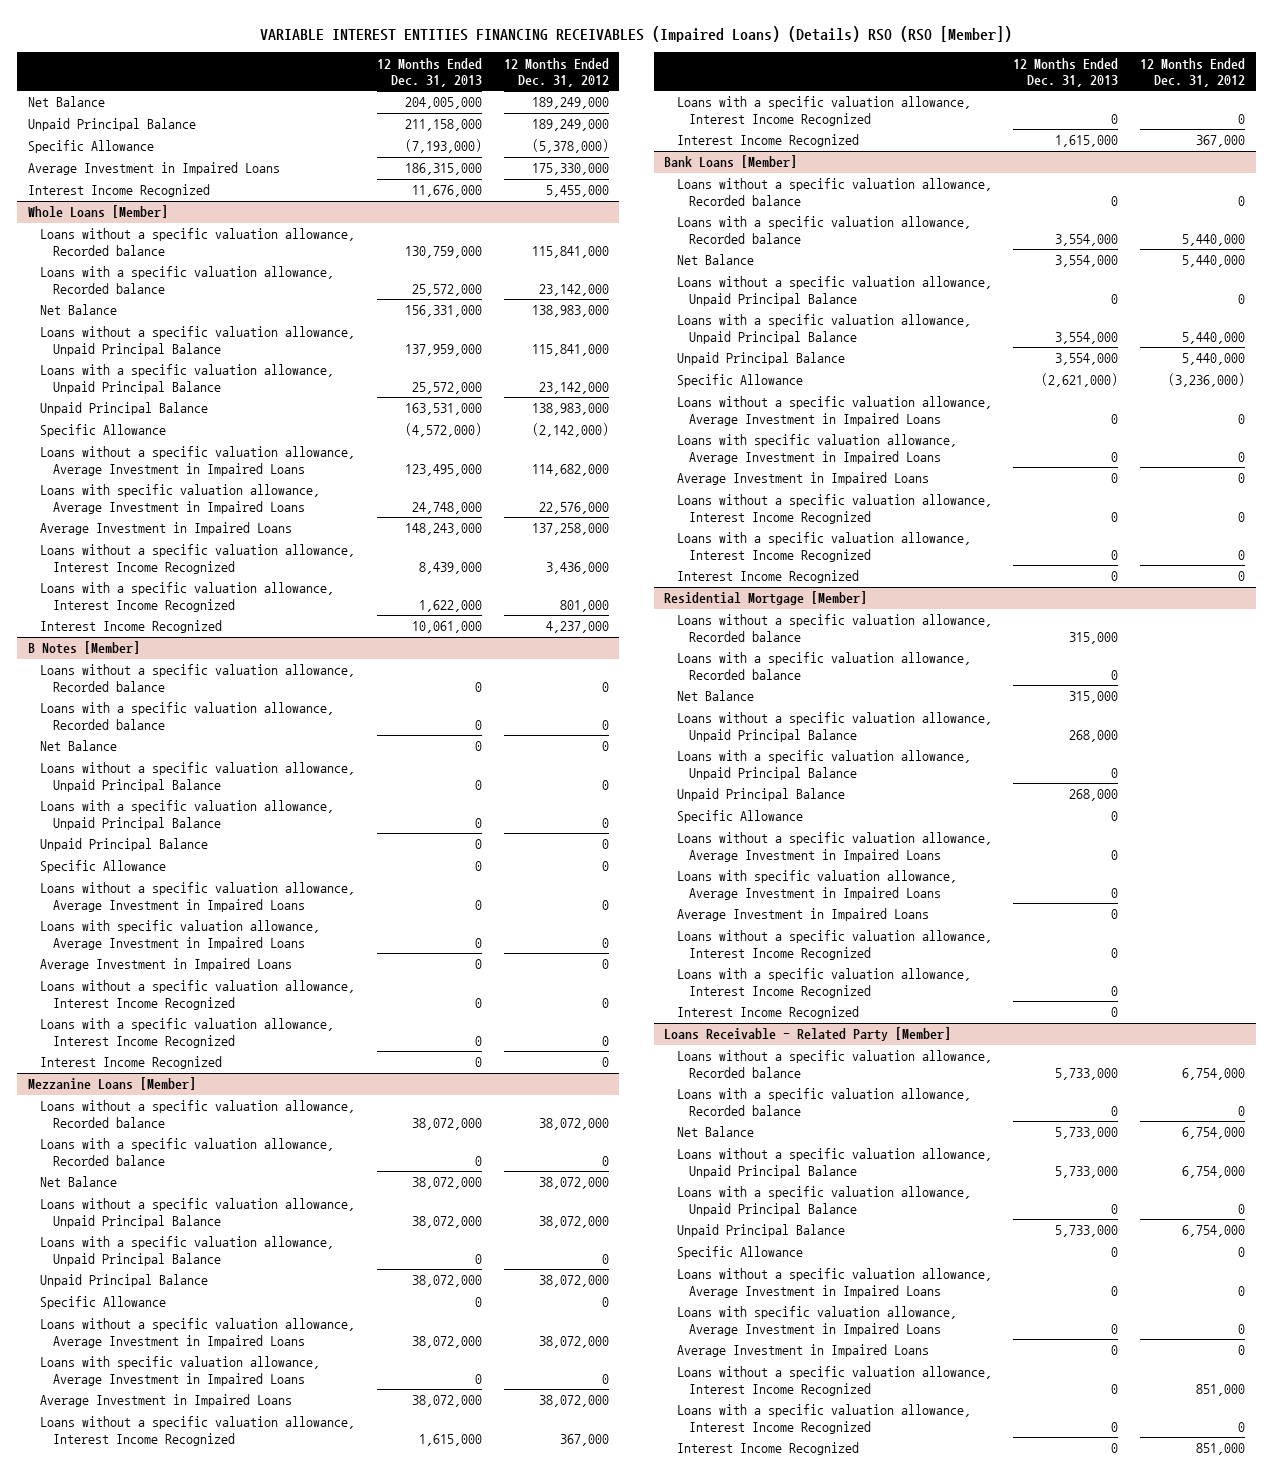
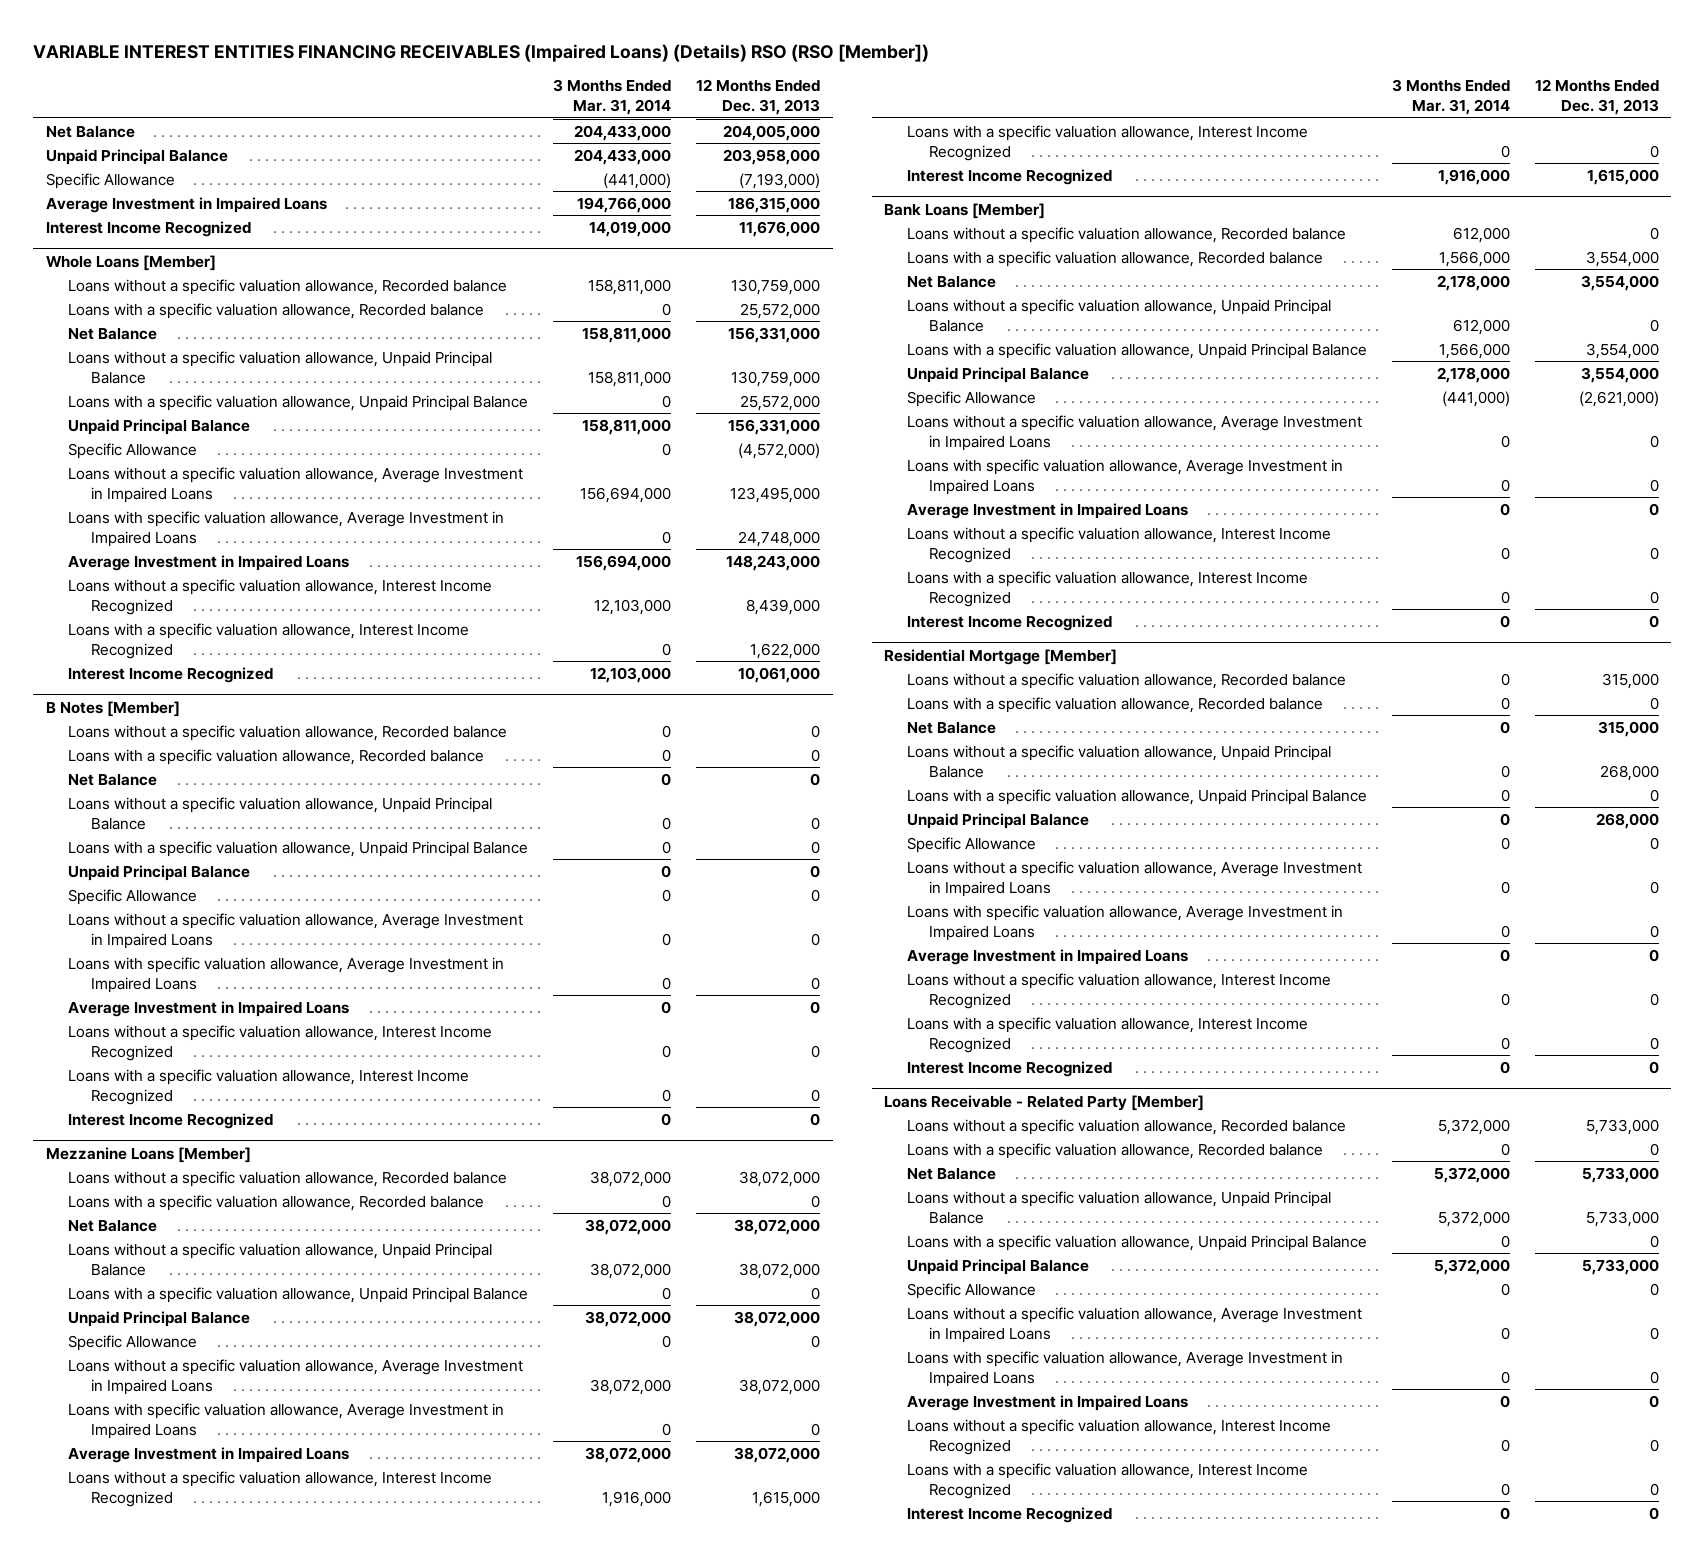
- | 12 Months Ended Dec. 31, 2013 | 12 Months Ended Dec. 31, 2012
+ | 3 Months Ended Mar. 31, 2014 | 12 Months Ended Dec. 31, 2013
- Unpaid Principal Balance | 211,158,000 | 189,249,000
+ Unpaid Principal Balance | 204,433,000 | 203,958,000
@ Whole Loans [Member]
- Loans without a specific valuation allowance, Unpaid Principal Balance | 137,959,000 | 115,841,000
+ Loans without a specific valuation allowance, Unpaid Principal Balance | 158,811,000 | 130,759,000
- Unpaid Principal Balance | 163,531,000 | 138,983,000
+ Unpaid Principal Balance | 158,811,000 | 156,331,000

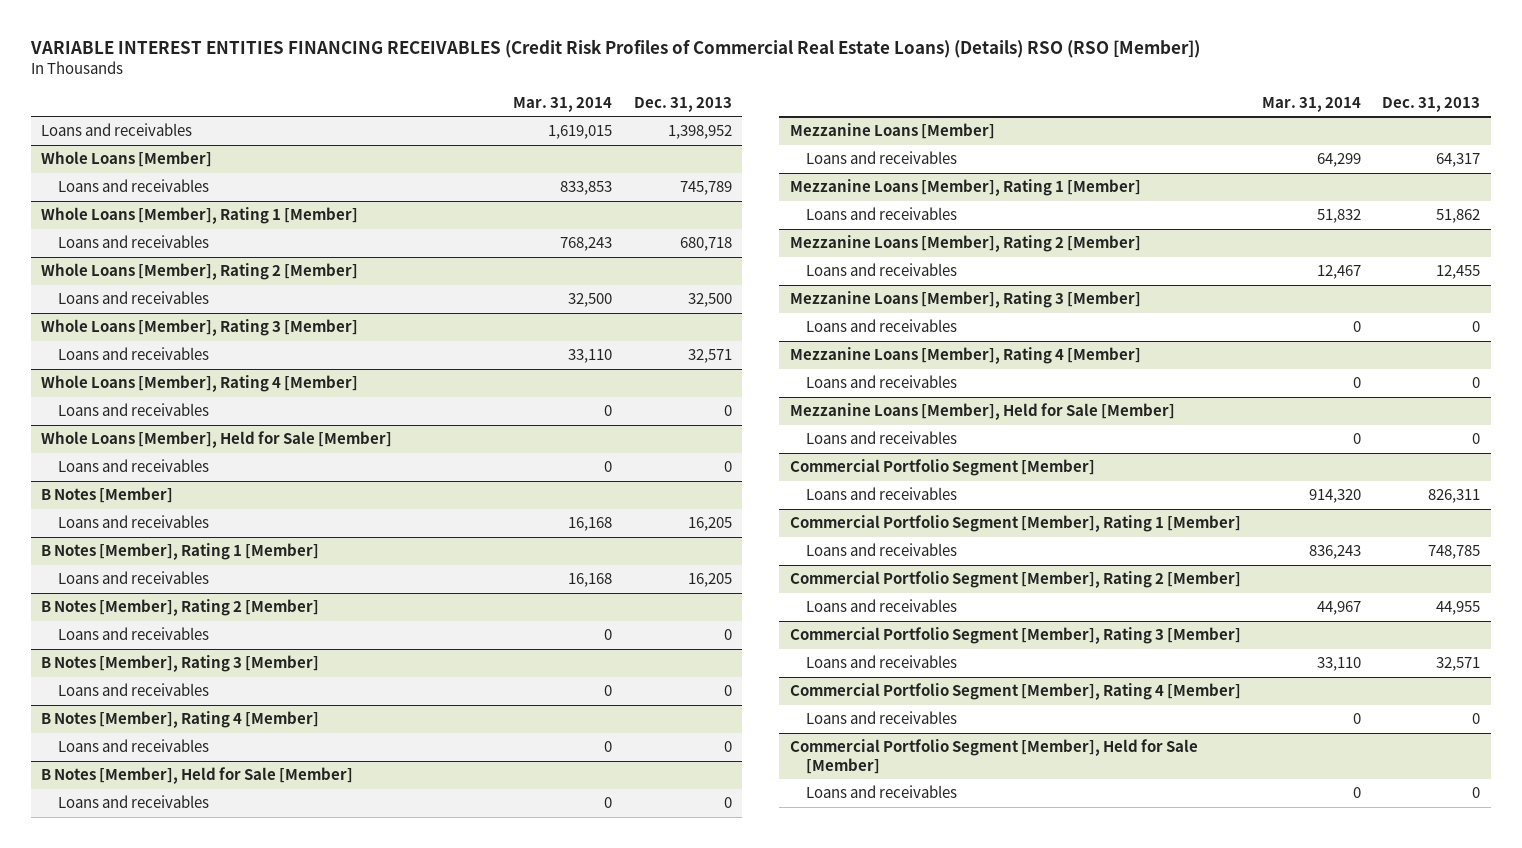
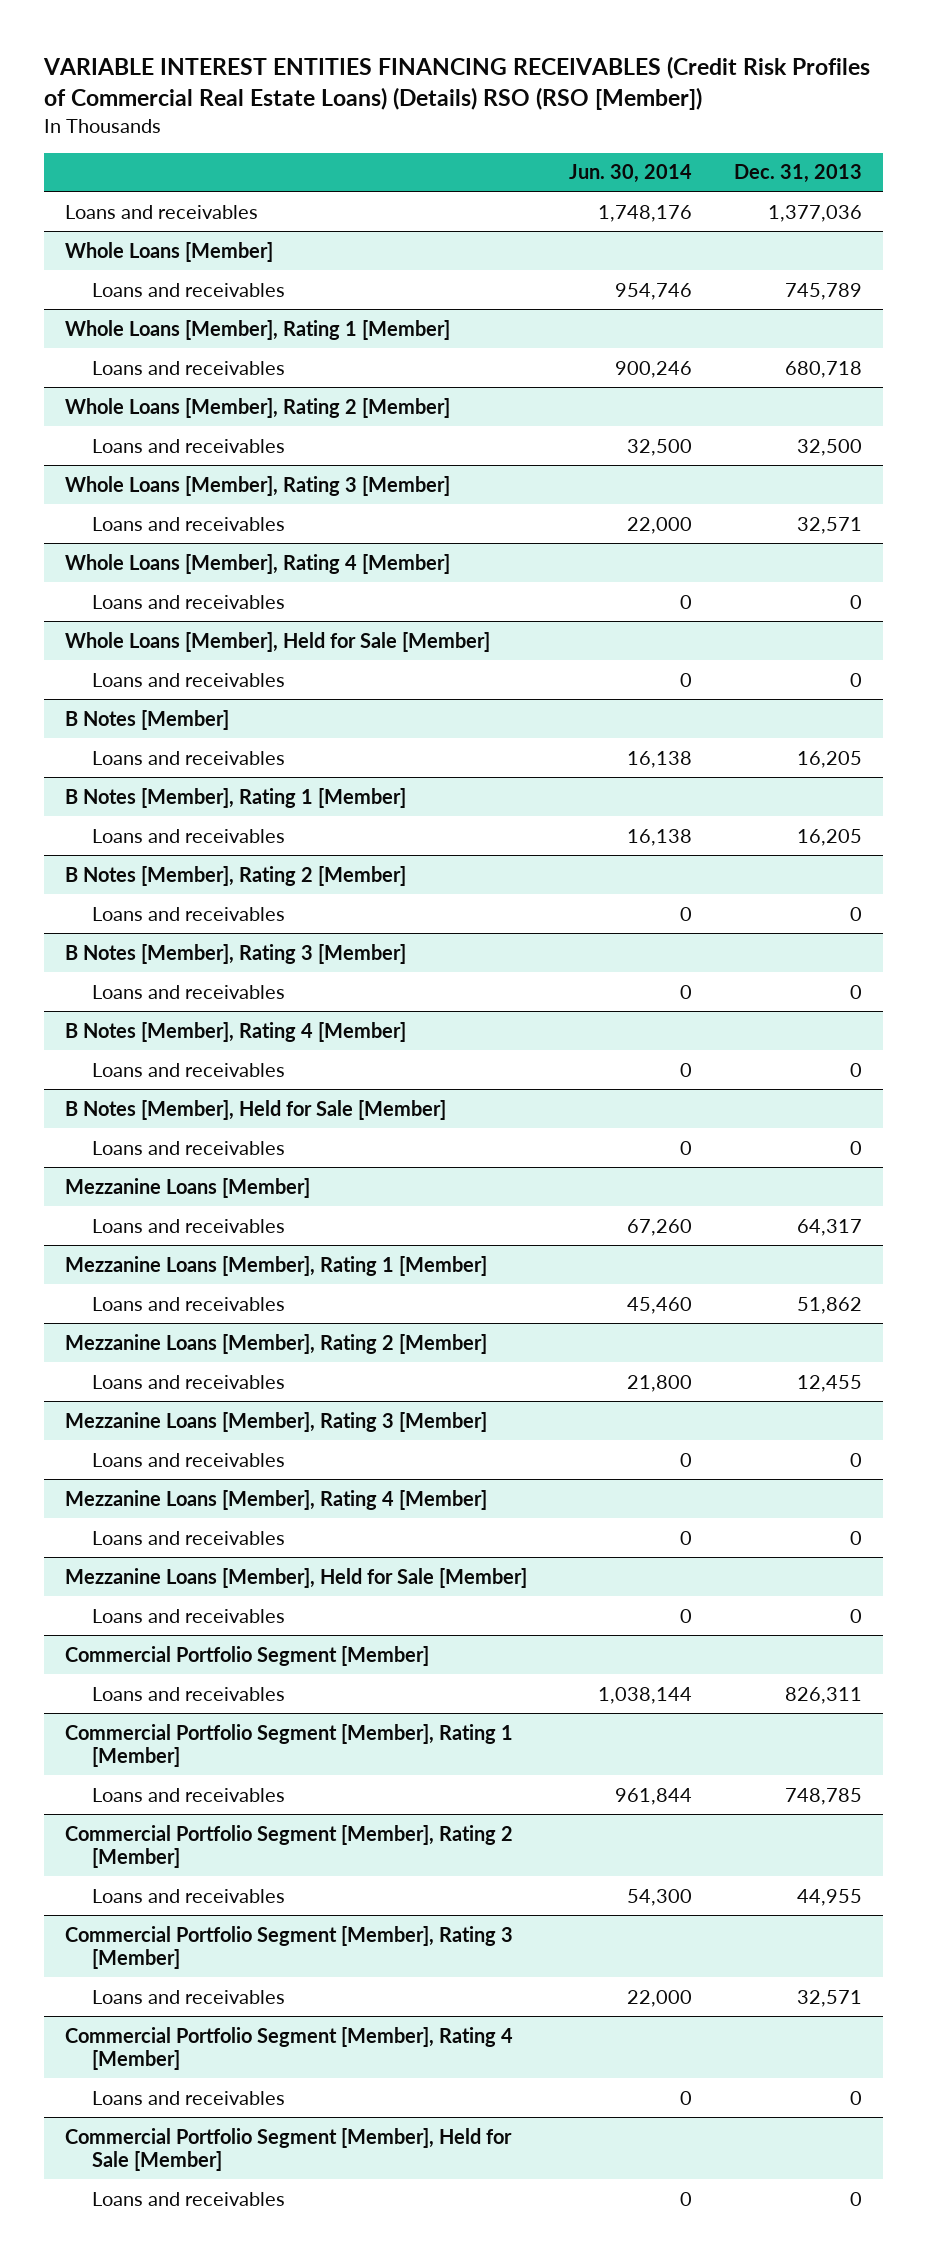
- | Mar. 31, 2014 | Dec. 31, 2013
+ | Jun. 30, 2014 | Dec. 31, 2013
- Loans and receivables | 1,619,015 | 1,398,952
+ Loans and receivables | 1,748,176 | 1,377,036

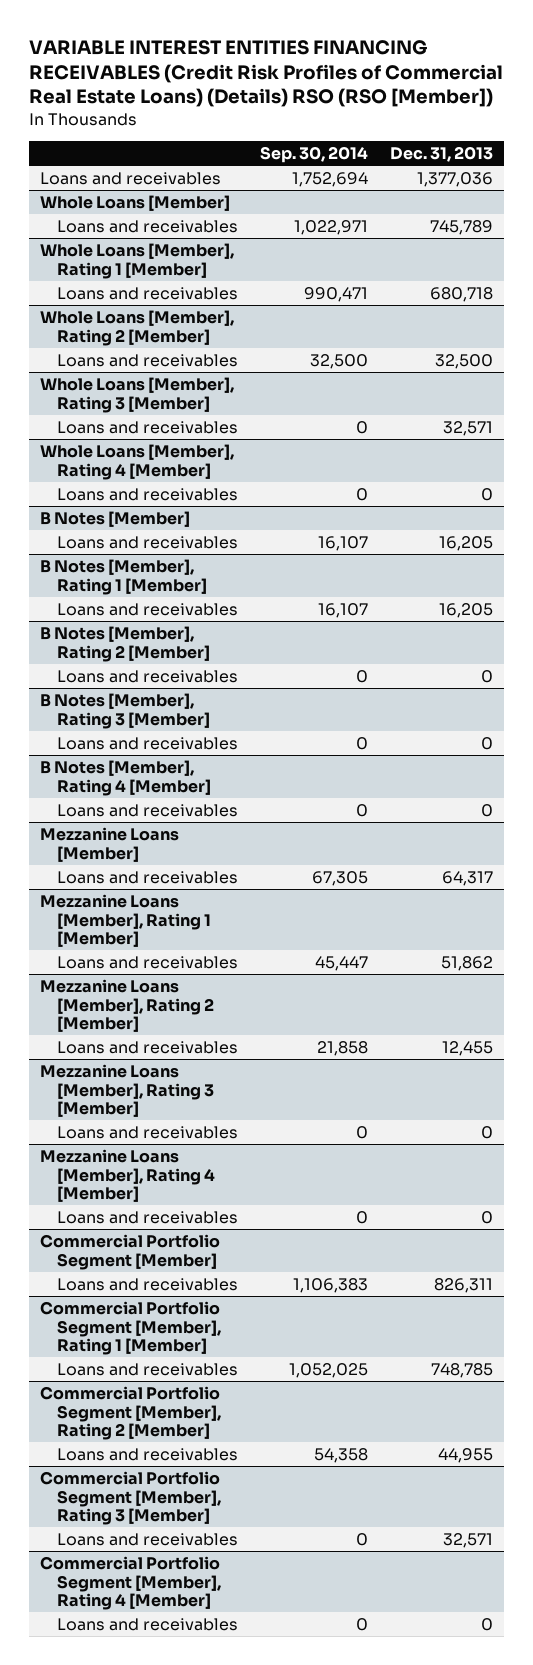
- | Jun. 30, 2014 | Dec. 31, 2013
+ | Sep. 30, 2014 | Dec. 31, 2013
- Whole Loans [Member], Held for Sale [Member]
- Loans and receivables | 0 | 0
- B Notes [Member], Held for Sale [Member]
- Loans and receivables | 0 | 0
- Mezzanine Loans [Member], Held for Sale [Member]
- Loans and receivables | 0 | 0
- Commercial Portfolio Segment [Member], Held for Sale [Member]
- Loans and receivables | 0 | 0

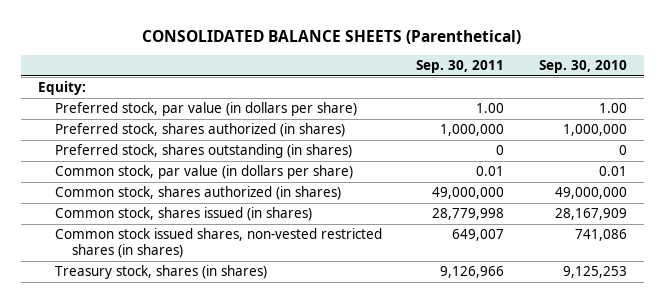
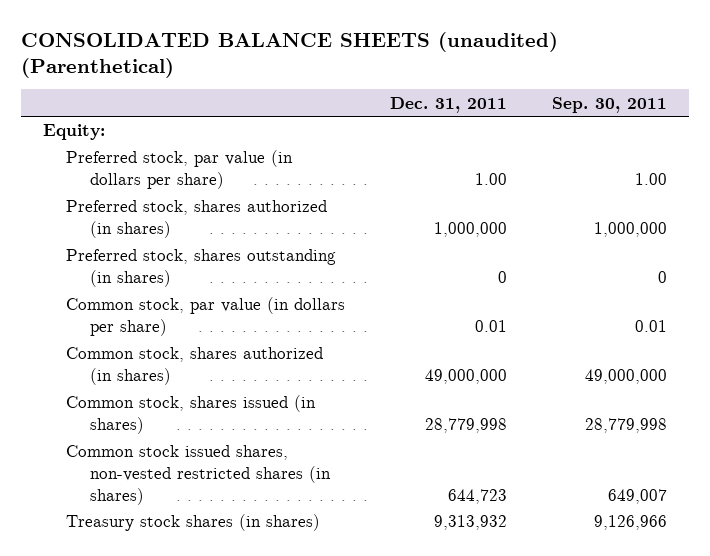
- CONSOLIDATED BALANCE SHEETS (Parenthetical)
+ CONSOLIDATED BALANCE SHEETS (unaudited) (Parenthetical)
- | Sep. 30, 2011 | Sep. 30, 2010
+ | Dec. 31, 2011 | Sep. 30, 2011
- Treasury stock, shares (in shares) | 9,126,966 | 9,125,253
+ Treasury stock shares (in shares) | 9,313,932 | 9,126,966

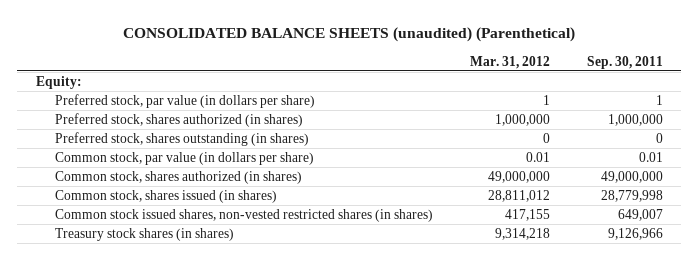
- | Dec. 31, 2011 | Sep. 30, 2011
+ | Mar. 31, 2012 | Sep. 30, 2011
- Preferred stock, par value (in dollars per share) | 1.00 | 1.00
+ Preferred stock, par value (in dollars per share) | 1 | 1

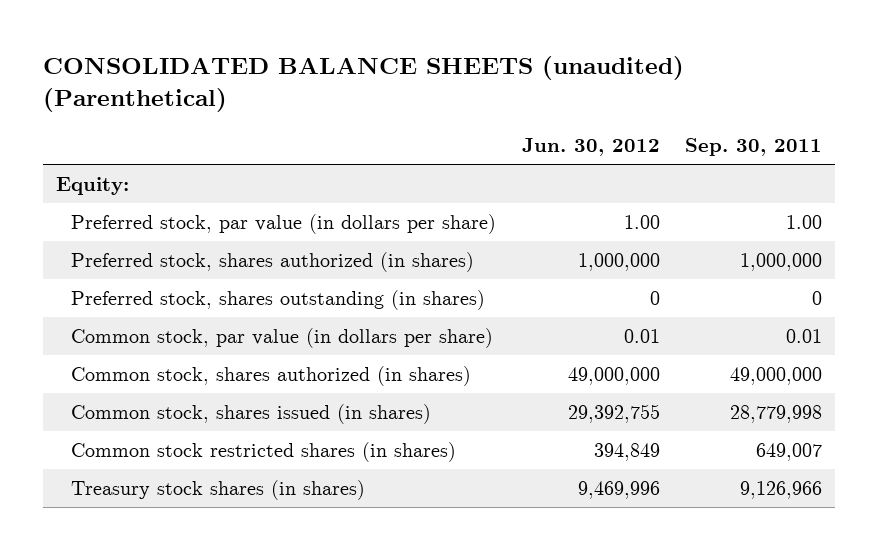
- | Mar. 31, 2012 | Sep. 30, 2011
+ | Jun. 30, 2012 | Sep. 30, 2011
- Preferred stock, par value (in dollars per share) | 1 | 1
+ Preferred stock, par value (in dollars per share) | 1.00 | 1.00
- Common stock issued shares, non-vested restricted shares (in shares) | 417,155 | 649,007
+ Common stock restricted shares (in shares) | 394,849 | 649,007

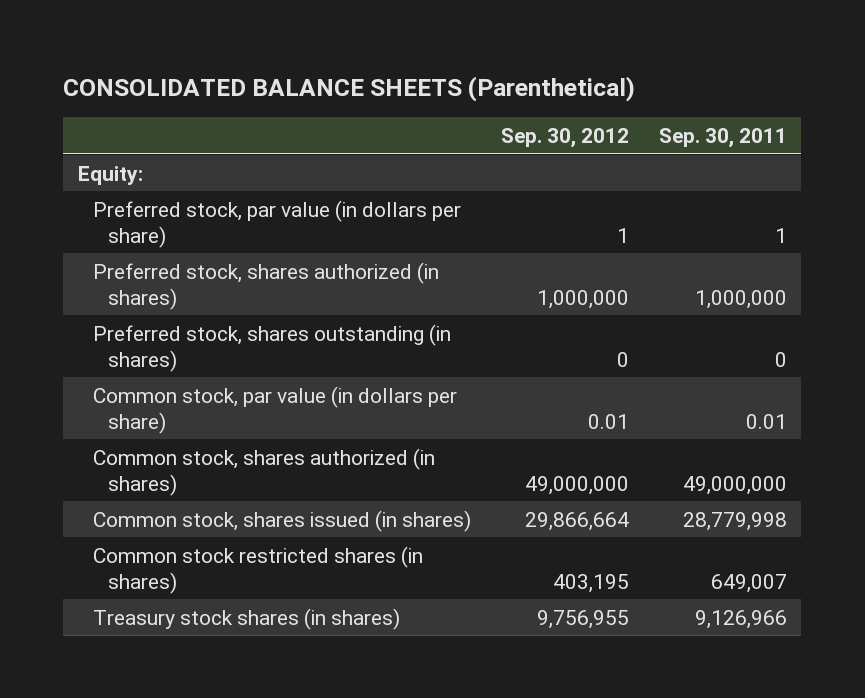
- CONSOLIDATED BALANCE SHEETS (unaudited) (Parenthetical)
+ CONSOLIDATED BALANCE SHEETS (Parenthetical)
- | Jun. 30, 2012 | Sep. 30, 2011
+ | Sep. 30, 2012 | Sep. 30, 2011
- Preferred stock, par value (in dollars per share) | 1.00 | 1.00
+ Preferred stock, par value (in dollars per share) | 1 | 1

